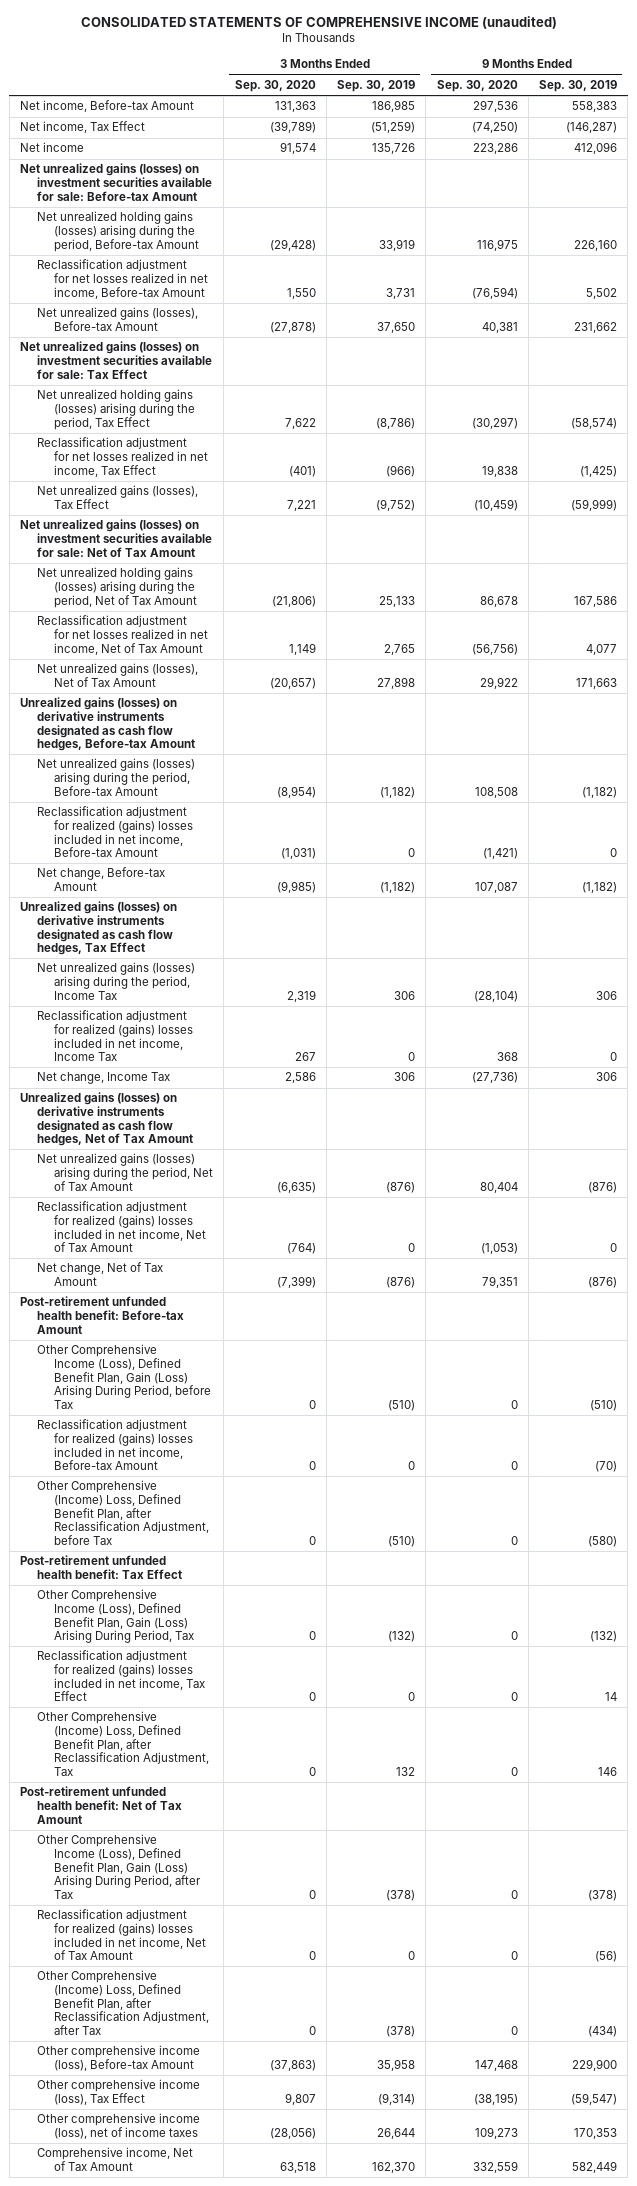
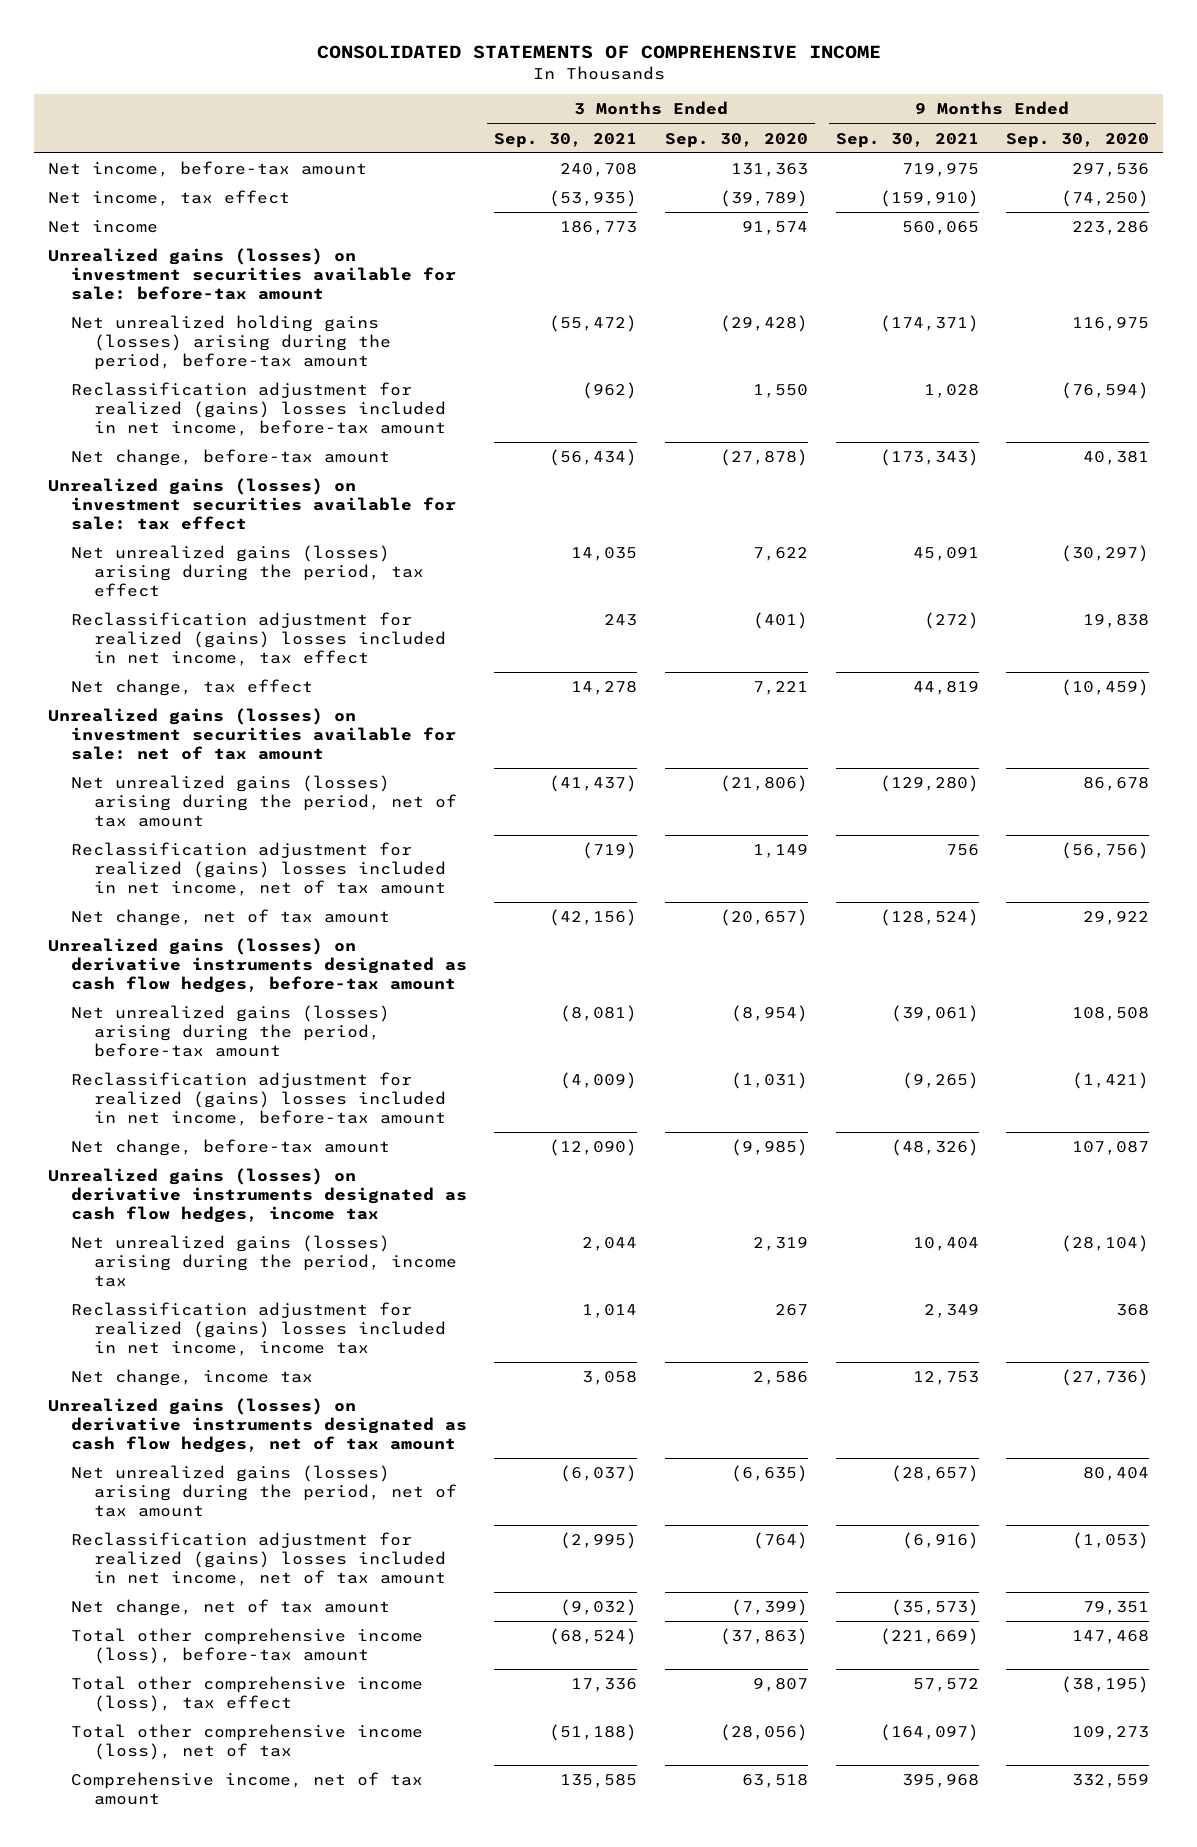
- CONSOLIDATED STATEMENTS OF COMPREHENSIVE INCOME (unaudited)
+ CONSOLIDATED STATEMENTS OF COMPREHENSIVE INCOME
- | 3 Months Ended Sep. 30, 2020 | 3 Months Ended Sep. 30, 2019 | 9 Months Ended Sep. 30, 2020 | 9 Months Ended Sep. 30, 2019
+ | 3 Months Ended Sep. 30, 2021 | 3 Months Ended Sep. 30, 2020 | 9 Months Ended Sep. 30, 2021 | 9 Months Ended Sep. 30, 2020
- Net income, Before-tax Amount | 131,363 | 186,985 | 297,536 | 558,383
- Net income, Tax Effect | (39,789) | (51,259) | (74,250) | (146,287)
+ Net income, before-tax amount | 240,708 | 131,363 | 719,975 | 297,536
+ Net income, tax effect | (53,935) | (39,789) | (159,910) | (74,250)
- Net unrealized gains (losses) on investment securities available for sale: Before-tax Amount
- Net unrealized holding gains (losses) arising during the period, Before-tax Amount | (29,428) | 33,919 | 116,975 | 226,160
- Reclassification adjustment for net losses realized in net income, Before-tax Amount | 1,550 | 3,731 | (76,594) | 5,502
- Net unrealized gains (losses), Before-tax Amount | (27,878) | 37,650 | 40,381 | 231,662
- Net unrealized gains (losses) on investment securities available for sale: Tax Effect
- Net unrealized holding gains (losses) arising during the period, Tax Effect | 7,622 | (8,786) | (30,297) | (58,574)
- Reclassification adjustment for net losses realized in net income, Tax Effect | (401) | (966) | 19,838 | (1,425)
- Net unrealized gains (losses), Tax Effect | 7,221 | (9,752) | (10,459) | (59,999)
- Net unrealized gains (losses) on investment securities available for sale: Net of Tax Amount
- Net unrealized holding gains (losses) arising during the period, Net of Tax Amount | (21,806) | 25,133 | 86,678 | 167,586
- Reclassification adjustment for net losses realized in net income, Net of Tax Amount | 1,149 | 2,765 | (56,756) | 4,077
- Net unrealized gains (losses), Net of Tax Amount | (20,657) | 27,898 | 29,922 | 171,663
- Unrealized gains (losses) on derivative instruments designated as cash flow hedges, Before-tax Amount
- Net unrealized gains (losses) arising during the period, Before-tax Amount | (8,954) | (1,182) | 108,508 | (1,182)
- Reclassification adjustment for realized (gains) losses included in net income, Before-tax Amount | (1,031) | 0 | (1,421) | 0
- Net change, Before-tax Amount | (9,985) | (1,182) | 107,087 | (1,182)
- Unrealized gains (losses) on derivative instruments designated as cash flow hedges, Tax Effect
- Net unrealized gains (losses) arising during the period, Income Tax | 2,319 | 306 | (28,104) | 306
- Reclassification adjustment for realized (gains) losses included in net income, Income Tax | 267 | 0 | 368 | 0
- Net change, Income Tax | 2,586 | 306 | (27,736) | 306
- Unrealized gains (losses) on derivative instruments designated as cash flow hedges, Net of Tax Amount
- Net unrealized gains (losses) arising during the period, Net of Tax Amount | (6,635) | (876) | 80,404 | (876)
- Reclassification adjustment for realized (gains) losses included in net income, Net of Tax Amount | (764) | 0 | (1,053) | 0
- Net change, Net of Tax Amount | (7,399) | (876) | 79,351 | (876)
- Post-retirement unfunded health benefit: Before-tax Amount
- Other Comprehensive Income (Loss), Defined Benefit Plan, Gain (Loss) Arising During Period, before Tax | 0 | (510) | 0 | (510)
- Reclassification adjustment for realized (gains) losses included in net income, Before-tax Amount | 0 | 0 | 0 | (70)
- Other Comprehensive (Income) Loss, Defined Benefit Plan, after Reclassification Adjustment, before Tax | 0 | (510) | 0 | (580)
- Post-retirement unfunded health benefit: Tax Effect
- Other Comprehensive Income (Loss), Defined Benefit Plan, Gain (Loss) Arising During Period, Tax | 0 | (132) | 0 | (132)
- Reclassification adjustment for realized (gains) losses included in net income, Tax Effect | 0 | 0 | 0 | 14
- Other Comprehensive (Income) Loss, Defined Benefit Plan, after Reclassification Adjustment, Tax | 0 | 132 | 0 | 146
- Post-retirement unfunded health benefit: Net of Tax Amount
- Other Comprehensive Income (Loss), Defined Benefit Plan, Gain (Loss) Arising During Period, after Tax | 0 | (378) | 0 | (378)
- Reclassification adjustment for realized (gains) losses included in net income, Net of Tax Amount | 0 | 0 | 0 | (56)
- Other Comprehensive (Income) Loss, Defined Benefit Plan, after Reclassification Adjustment, after Tax | 0 | (378) | 0 | (434)
- Other comprehensive income (loss), Before-tax Amount | (37,863) | 35,958 | 147,468 | 229,900
- Other comprehensive income (loss), Tax Effect | 9,807 | (9,314) | (38,195) | (59,547)
- Other comprehensive income (loss), net of income taxes | (28,056) | 26,644 | 109,273 | 170,353
- Comprehensive income, Net of Tax Amount | 63,518 | 162,370 | 332,559 | 582,449
+ Unrealized gains (losses) on investment securities available for sale: before-tax amount
+ Net unrealized holding gains (losses) arising during the period, before-tax amount | (55,472) | (29,428) | (174,371) | 116,975
+ Reclassification adjustment for realized (gains) losses included in net income, before-tax amount | (962) | 1,550 | 1,028 | (76,594)
+ Net change, before-tax amount | (56,434) | (27,878) | (173,343) | 40,381
+ Unrealized gains (losses) on investment securities available for sale: tax effect
+ Net unrealized gains (losses) arising during the period, tax effect | 14,035 | 7,622 | 45,091 | (30,297)
+ Reclassification adjustment for realized (gains) losses included in net income, tax effect | 243 | (401) | (272) | 19,838
+ Net change, tax effect | 14,278 | 7,221 | 44,819 | (10,459)
+ Unrealized gains (losses) on investment securities available for sale: net of tax amount
+ Net unrealized gains (losses) arising during the period, net of tax amount | (41,437) | (21,806) | (129,280) | 86,678
+ Reclassification adjustment for realized (gains) losses included in net income, net of tax amount | (719) | 1,149 | 756 | (56,756)
+ Net change, net of tax amount | (42,156) | (20,657) | (128,524) | 29,922
+ Unrealized gains (losses) on derivative instruments designated as cash flow hedges, before-tax amount
+ Net unrealized gains (losses) arising during the period, before-tax amount | (8,081) | (8,954) | (39,061) | 108,508
+ Reclassification adjustment for realized (gains) losses included in net income, before-tax amount | (4,009) | (1,031) | (9,265) | (1,421)
+ Net change, before-tax amount | (12,090) | (9,985) | (48,326) | 107,087
+ Unrealized gains (losses) on derivative instruments designated as cash flow hedges, income tax
+ Net unrealized gains (losses) arising during the period, income tax | 2,044 | 2,319 | 10,404 | (28,104)
+ Reclassification adjustment for realized (gains) losses included in net income, income tax | 1,014 | 267 | 2,349 | 368
+ Net change, income tax | 3,058 | 2,586 | 12,753 | (27,736)
+ Unrealized gains (losses) on derivative instruments designated as cash flow hedges, net of tax amount
+ Net unrealized gains (losses) arising during the period, net of tax amount | (6,037) | (6,635) | (28,657) | 80,404
+ Reclassification adjustment for realized (gains) losses included in net income, net of tax amount | (2,995) | (764) | (6,916) | (1,053)
+ Net change, net of tax amount | (9,032) | (7,399) | (35,573) | 79,351
+ Total other comprehensive income (loss), before-tax amount | (68,524) | (37,863) | (221,669) | 147,468
+ Total other comprehensive income (loss), tax effect | 17,336 | 9,807 | 57,572 | (38,195)
+ Total other comprehensive income (loss), net of tax | (51,188) | (28,056) | (164,097) | 109,273
+ Comprehensive income, net of tax amount | 135,585 | 63,518 | 395,968 | 332,559

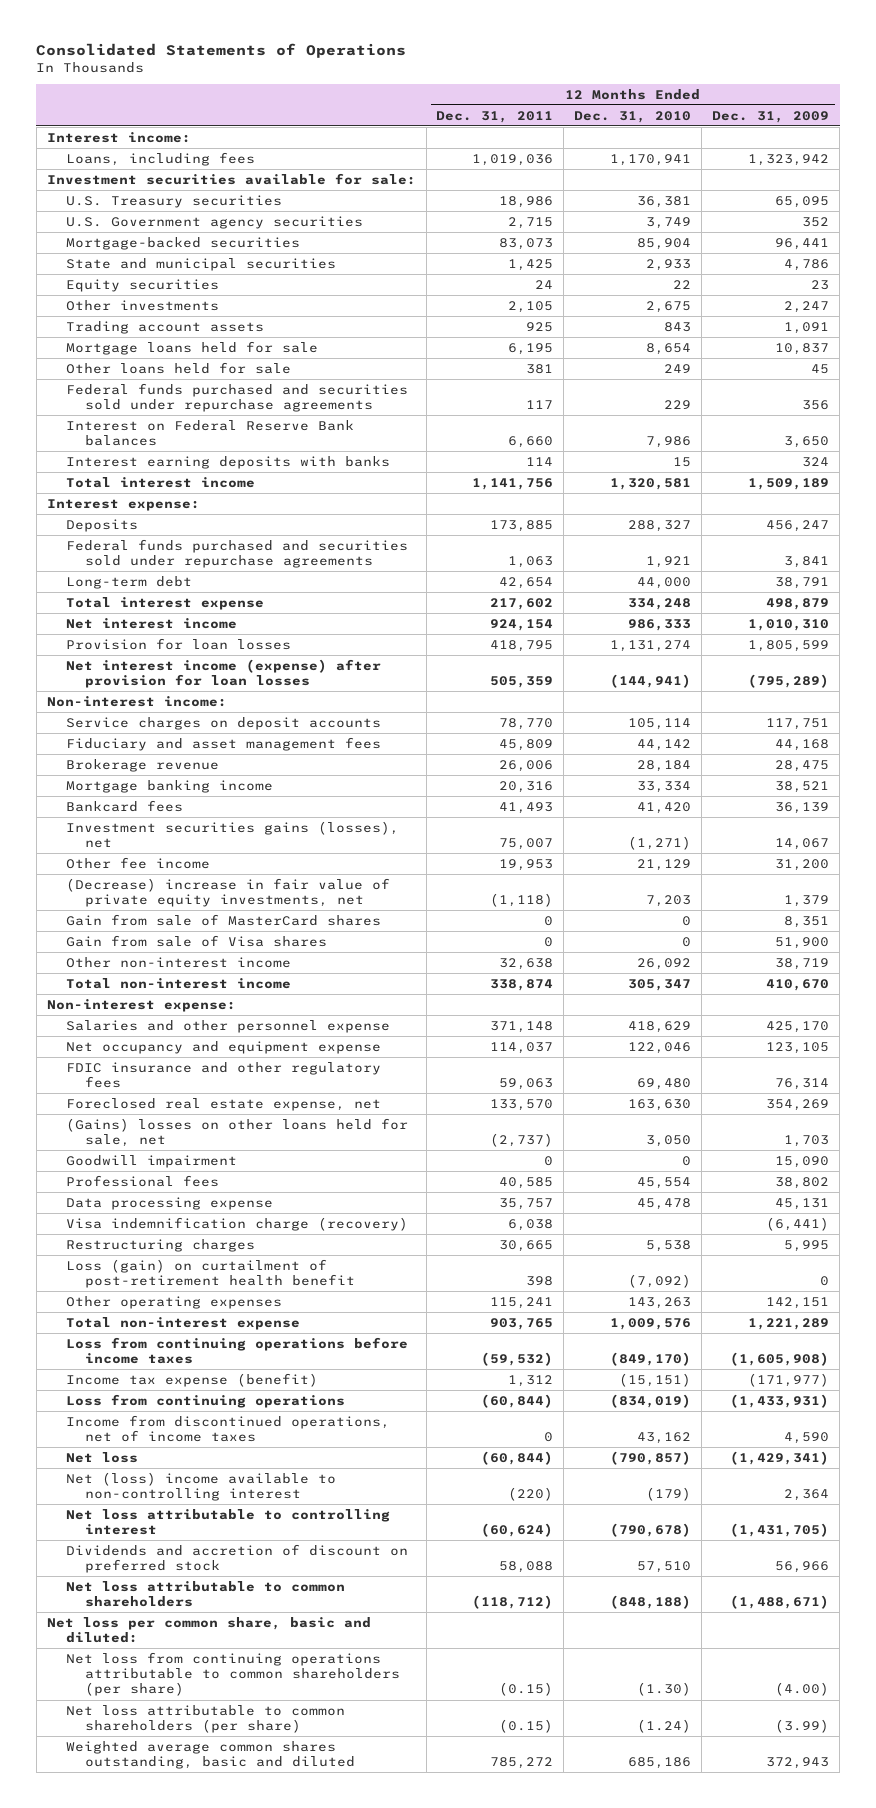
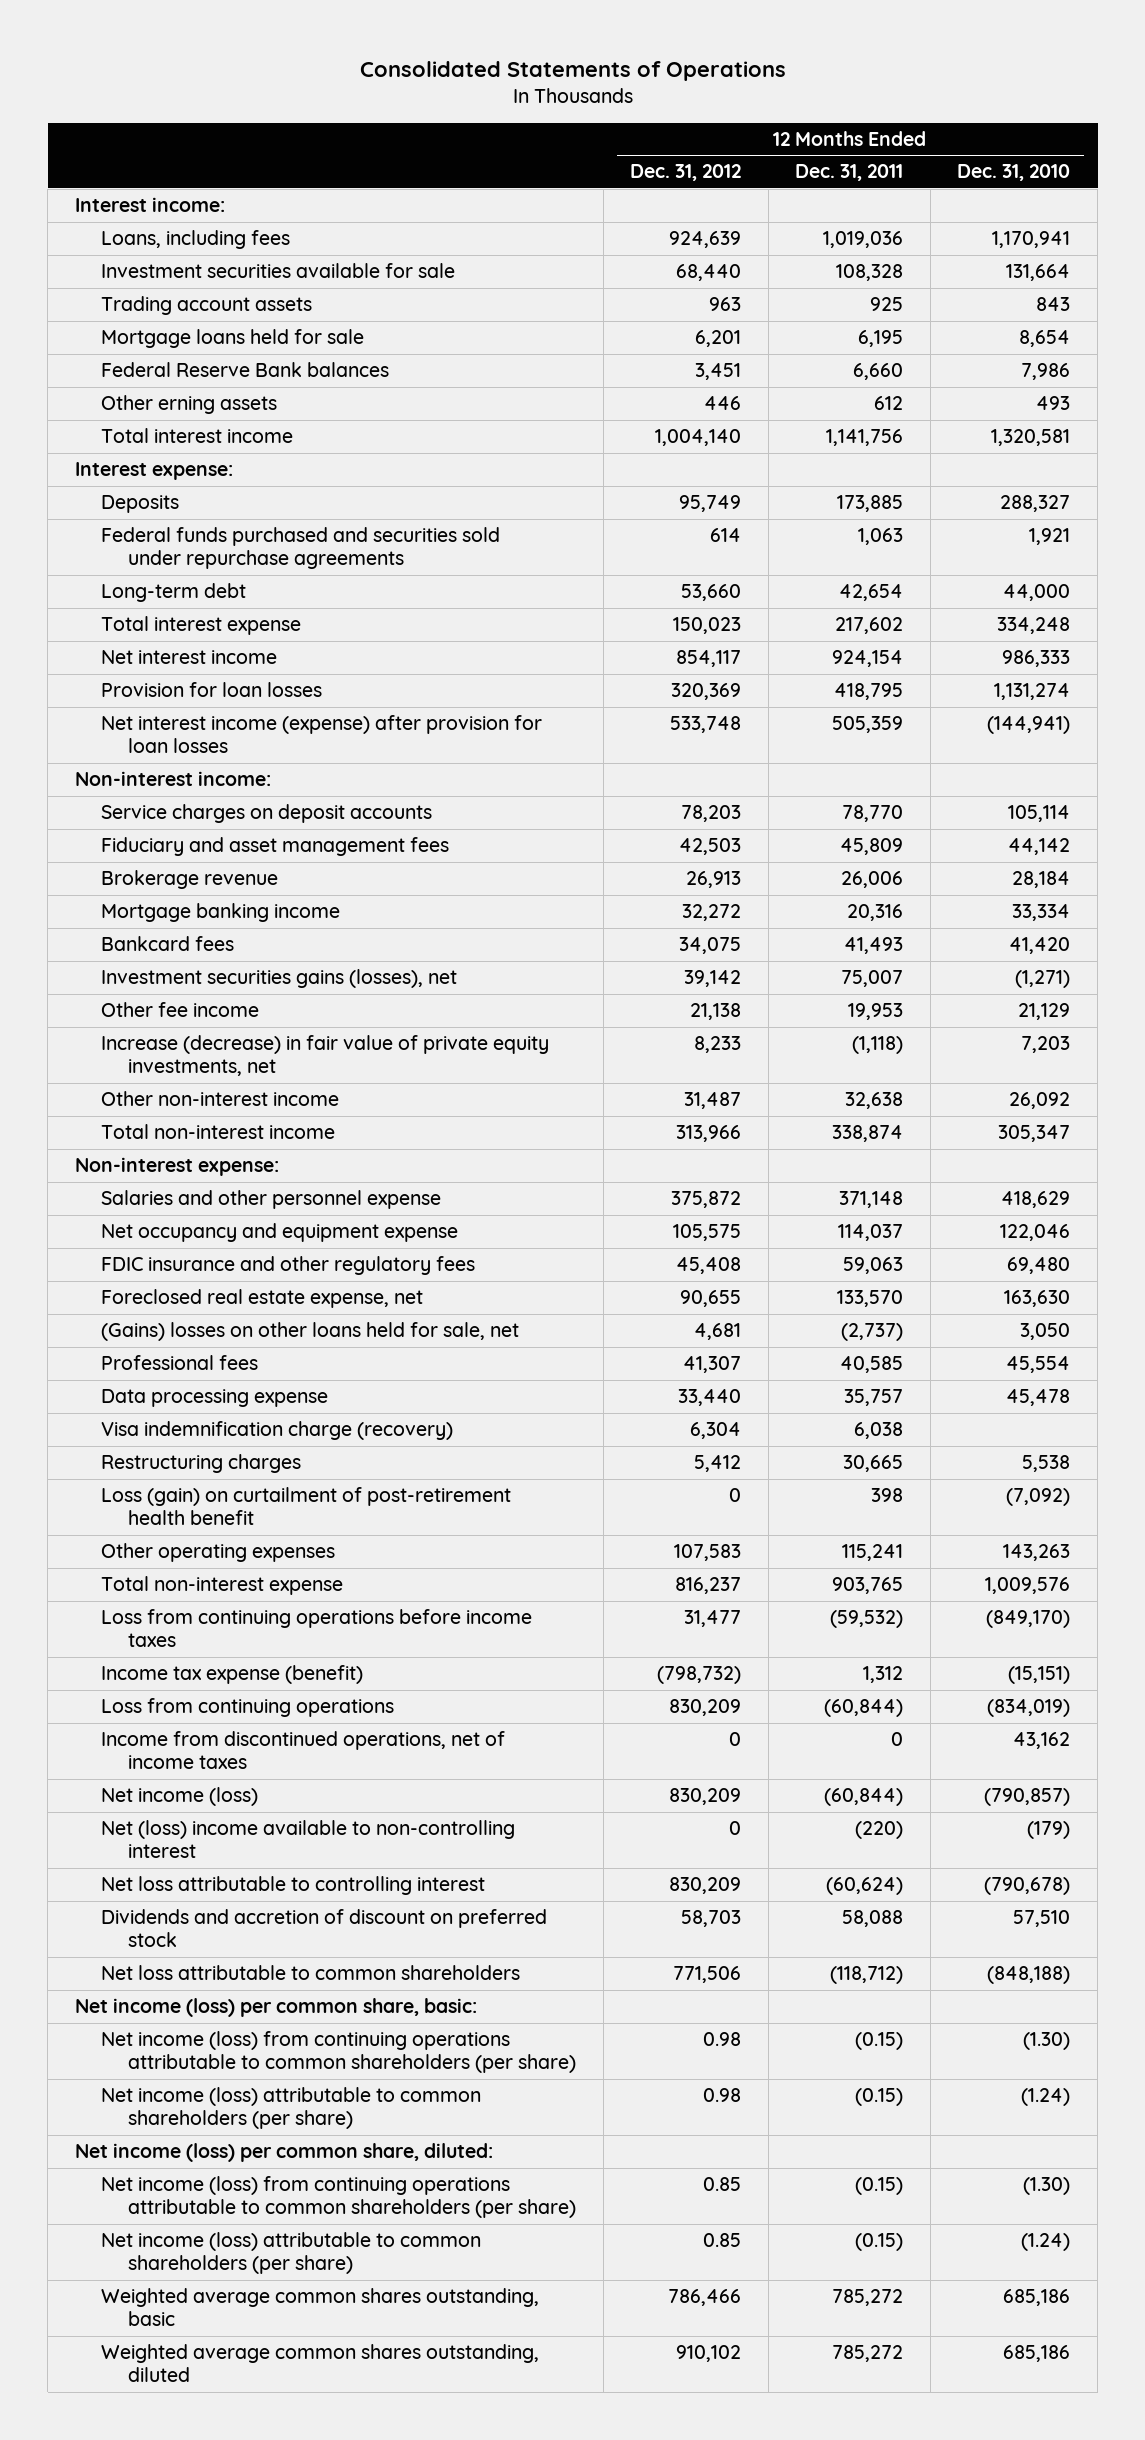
- | 12 Months Ended Dec. 31, 2011 | 12 Months Ended Dec. 31, 2010 | 12 Months Ended Dec. 31, 2009
+ | 12 Months Ended Dec. 31, 2012 | 12 Months Ended Dec. 31, 2011 | 12 Months Ended Dec. 31, 2010
- Investment securities available for sale:
- U.S. Treasury securities | 18,986 | 36,381 | 65,095
- U.S. Government agency securities | 2,715 | 3,749 | 352
- Mortgage-backed securities | 83,073 | 85,904 | 96,441
- State and municipal securities | 1,425 | 2,933 | 4,786
- Equity securities | 24 | 22 | 23
- Other investments | 2,105 | 2,675 | 2,247
+ Investment securities available for sale | 68,440 | 108,328 | 131,664
- Other loans held for sale | 381 | 249 | 45
- Federal funds purchased and securities sold under repurchase agreements | 117 | 229 | 356
- Interest on Federal Reserve Bank balances | 6,660 | 7,986 | 3,650
- Interest earning deposits with banks | 114 | 15 | 324
+ Federal Reserve Bank balances | 3,451 | 6,660 | 7,986
+ Other erning assets | 446 | 612 | 493
- (Decrease) increase in fair value of private equity investments, net | (1,118) | 7,203 | 1,379
- Gain from sale of MasterCard shares | 0 | 0 | 8,351
- Gain from sale of Visa shares | 0 | 0 | 51,900
+ Increase (decrease) in fair value of private equity investments, net | 8,233 | (1,118) | 7,203
- Goodwill impairment | 0 | 0 | 15,090
- Net loss | (60,844) | (790,857) | (1,429,341)
+ Net income (loss) | 830,209 | (60,844) | (790,857)
- Net loss per common share, basic and diluted:
- Net loss from continuing operations attributable to common shareholders (per share) | (0.15) | (1.30) | (4.00)
- Net loss attributable to common shareholders (per share) | (0.15) | (1.24) | (3.99)
- Weighted average common shares outstanding, basic and diluted | 785,272 | 685,186 | 372,943
+ Net income (loss) per common share, basic:
+ Net income (loss) from continuing operations attributable to common shareholders (per share) | 0.98 | (0.15) | (1.30)
+ Net income (loss) attributable to common shareholders (per share) | 0.98 | (0.15) | (1.24)
+ Net income (loss) per common share, diluted:
+ Net income (loss) from continuing operations attributable to common shareholders (per share) | 0.85 | (0.15) | (1.30)
+ Net income (loss) attributable to common shareholders (per share) | 0.85 | (0.15) | (1.24)
+ Weighted average common shares outstanding, basic | 786,466 | 785,272 | 685,186
+ Weighted average common shares outstanding, diluted | 910,102 | 785,272 | 685,186

